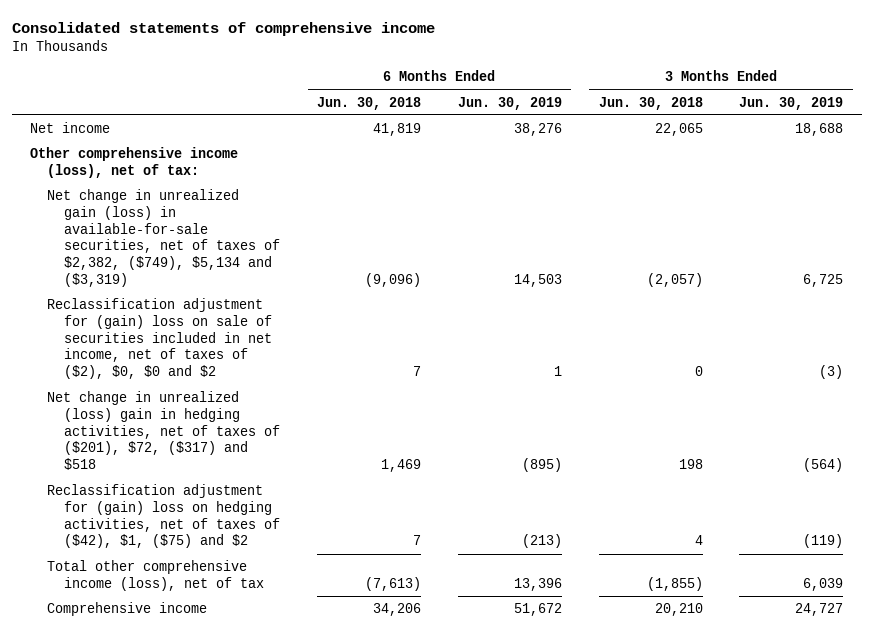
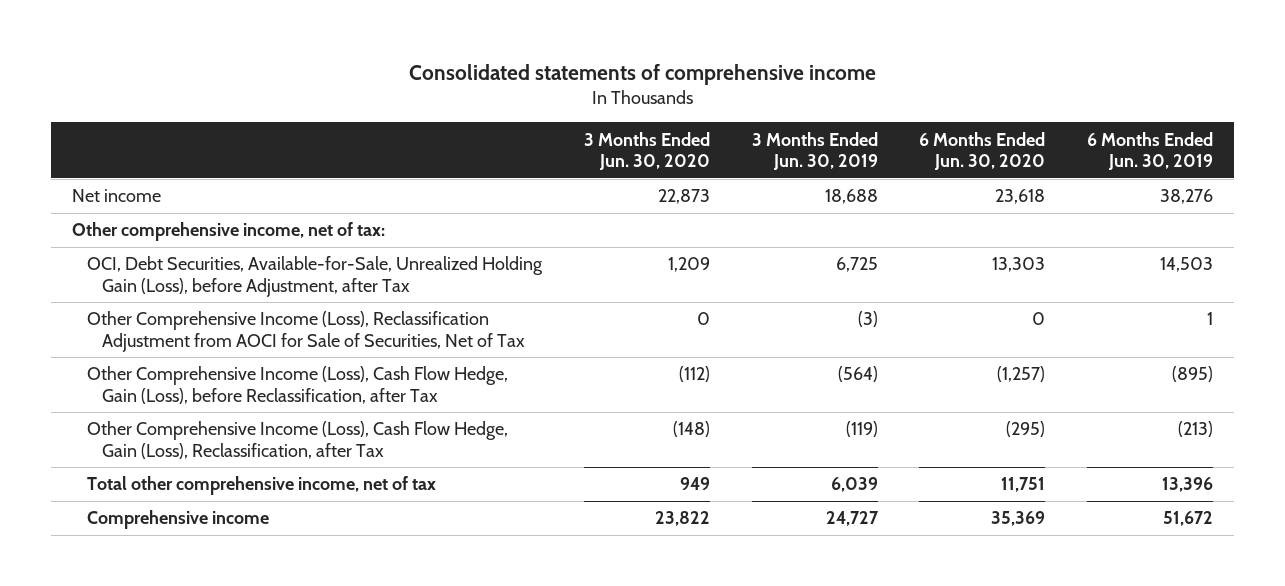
- | 6 Months Ended Jun. 30, 2018 | 6 Months Ended Jun. 30, 2019 | 3 Months Ended Jun. 30, 2018 | 3 Months Ended Jun. 30, 2019
+ | 3 Months Ended Jun. 30, 2020 | 3 Months Ended Jun. 30, 2019 | 6 Months Ended Jun. 30, 2020 | 6 Months Ended Jun. 30, 2019
- Other comprehensive income (loss), net of tax:
- Net change in unrealized gain (loss) in available-for-sale securities, net of taxes of $2,382, ($749), $5,134 and ($3,319) | (9,096) | 14,503 | (2,057) | 6,725
- Reclassification adjustment for (gain) loss on sale of securities included in net income, net of taxes of ($2), $0, $0 and $2 | 7 | 1 | 0 | (3)
- Net change in unrealized (loss) gain in hedging activities, net of taxes of ($201), $72, ($317) and $518 | 1,469 | (895) | 198 | (564)
- Reclassification adjustment for (gain) loss on hedging activities, net of taxes of ($42), $1, ($75) and $2 | 7 | (213) | 4 | (119)
- Total other comprehensive income (loss), net of tax | (7,613) | 13,396 | (1,855) | 6,039
+ Other comprehensive income, net of tax:
+ OCI, Debt Securities, Available-for-Sale, Unrealized Holding Gain (Loss), before Adjustment, after Tax | 1,209 | 6,725 | 13,303 | 14,503
+ Other Comprehensive Income (Loss), Reclassification Adjustment from AOCI for Sale of Securities, Net of Tax | 0 | (3) | 0 | 1
+ Other Comprehensive Income (Loss), Cash Flow Hedge, Gain (Loss), before Reclassification, after Tax | (112) | (564) | (1,257) | (895)
+ Other Comprehensive Income (Loss), Cash Flow Hedge, Gain (Loss), Reclassification, after Tax | (148) | (119) | (295) | (213)
+ Total other comprehensive income, net of tax | 949 | 6,039 | 11,751 | 13,396

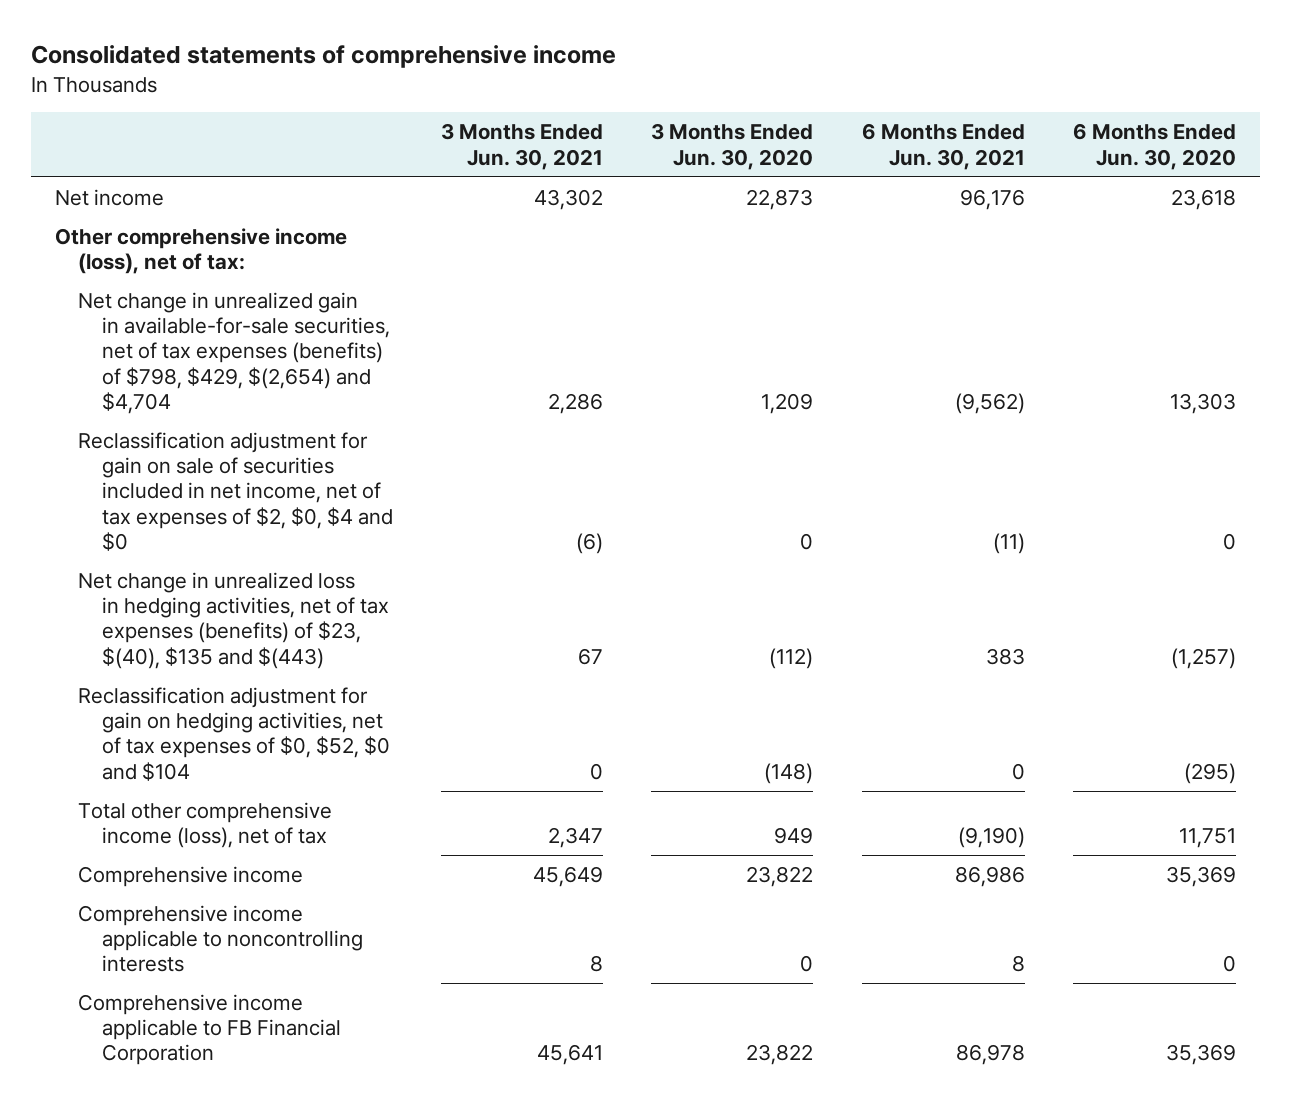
- | 3 Months Ended Jun. 30, 2020 | 3 Months Ended Jun. 30, 2019 | 6 Months Ended Jun. 30, 2020 | 6 Months Ended Jun. 30, 2019
+ | 3 Months Ended Jun. 30, 2021 | 3 Months Ended Jun. 30, 2020 | 6 Months Ended Jun. 30, 2021 | 6 Months Ended Jun. 30, 2020
- Other comprehensive income, net of tax:
- OCI, Debt Securities, Available-for-Sale, Unrealized Holding Gain (Loss), before Adjustment, after Tax | 1,209 | 6,725 | 13,303 | 14,503
- Other Comprehensive Income (Loss), Reclassification Adjustment from AOCI for Sale of Securities, Net of Tax | 0 | (3) | 0 | 1
- Other Comprehensive Income (Loss), Cash Flow Hedge, Gain (Loss), before Reclassification, after Tax | (112) | (564) | (1,257) | (895)
- Other Comprehensive Income (Loss), Cash Flow Hedge, Gain (Loss), Reclassification, after Tax | (148) | (119) | (295) | (213)
- Total other comprehensive income, net of tax | 949 | 6,039 | 11,751 | 13,396
+ Other comprehensive income (loss), net of tax:
+ Net change in unrealized gain in available-for-sale securities, net of tax expenses (benefits) of $798, $429, $(2,654) and $4,704 | 2,286 | 1,209 | (9,562) | 13,303
+ Reclassification adjustment for gain on sale of securities included in net income, net of tax expenses of $2, $0, $4 and $0 | (6) | 0 | (11) | 0
+ Net change in unrealized loss in hedging activities, net of tax expenses (benefits) of $23, $(40), $135 and $(443) | 67 | (112) | 383 | (1,257)
+ Reclassification adjustment for gain on hedging activities, net of tax expenses of $0, $52, $0 and $104 | 0 | (148) | 0 | (295)
+ Total other comprehensive income (loss), net of tax | 2,347 | 949 | (9,190) | 11,751
+ Comprehensive income applicable to noncontrolling interests | 8 | 0 | 8 | 0
+ Comprehensive income applicable to FB Financial Corporation | 45,641 | 23,822 | 86,978 | 35,369

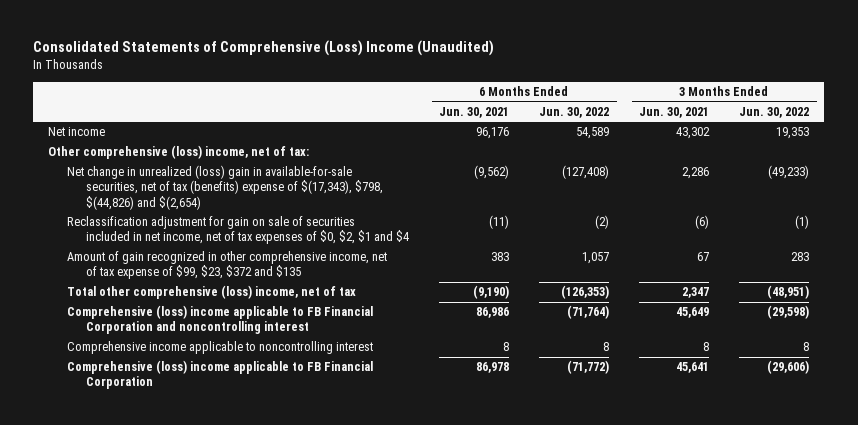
- Consolidated statements of comprehensive income
+ Consolidated Statements of Comprehensive (Loss) Income (Unaudited)
- | 3 Months Ended Jun. 30, 2021 | 3 Months Ended Jun. 30, 2020 | 6 Months Ended Jun. 30, 2021 | 6 Months Ended Jun. 30, 2020
+ | 6 Months Ended Jun. 30, 2021 | 6 Months Ended Jun. 30, 2022 | 3 Months Ended Jun. 30, 2021 | 3 Months Ended Jun. 30, 2022
- Other comprehensive income (loss), net of tax:
- Net change in unrealized gain in available-for-sale securities, net of tax expenses (benefits) of $798, $429, $(2,654) and $4,704 | 2,286 | 1,209 | (9,562) | 13,303
- Reclassification adjustment for gain on sale of securities included in net income, net of tax expenses of $2, $0, $4 and $0 | (6) | 0 | (11) | 0
- Net change in unrealized loss in hedging activities, net of tax expenses (benefits) of $23, $(40), $135 and $(443) | 67 | (112) | 383 | (1,257)
- Reclassification adjustment for gain on hedging activities, net of tax expenses of $0, $52, $0 and $104 | 0 | (148) | 0 | (295)
- Total other comprehensive income (loss), net of tax | 2,347 | 949 | (9,190) | 11,751
- Comprehensive income | 45,649 | 23,822 | 86,986 | 35,369
- Comprehensive income applicable to noncontrolling interests | 8 | 0 | 8 | 0
- Comprehensive income applicable to FB Financial Corporation | 45,641 | 23,822 | 86,978 | 35,369
+ Other comprehensive (loss) income, net of tax:
+ Net change in unrealized (loss) gain in available-for-sale securities, net of tax (benefits) expense of $(17,343), $798, $(44,826) and $(2,654) | (9,562) | (127,408) | 2,286 | (49,233)
+ Reclassification adjustment for gain on sale of securities included in net income, net of tax expenses of $0, $2, $1 and $4 | (11) | (2) | (6) | (1)
+ Amount of gain recognized in other comprehensive income, net of tax expense of $99, $23, $372 and $135 | 383 | 1,057 | 67 | 283
+ Total other comprehensive (loss) income, net of tax | (9,190) | (126,353) | 2,347 | (48,951)
+ Comprehensive (loss) income applicable to FB Financial Corporation and noncontrolling interest | 86,986 | (71,764) | 45,649 | (29,598)
+ Comprehensive income applicable to noncontrolling interest | 8 | 8 | 8 | 8
+ Comprehensive (loss) income applicable to FB Financial Corporation | 86,978 | (71,772) | 45,641 | (29,606)

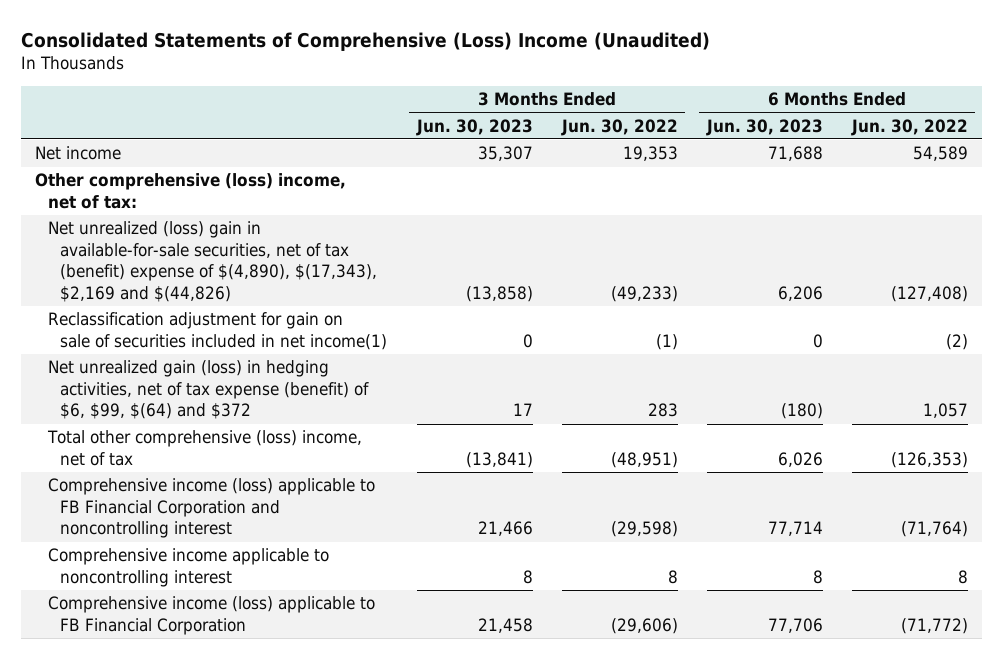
- | 6 Months Ended Jun. 30, 2021 | 6 Months Ended Jun. 30, 2022 | 3 Months Ended Jun. 30, 2021 | 3 Months Ended Jun. 30, 2022
+ | 3 Months Ended Jun. 30, 2023 | 3 Months Ended Jun. 30, 2022 | 6 Months Ended Jun. 30, 2023 | 6 Months Ended Jun. 30, 2022
- Net change in unrealized (loss) gain in available-for-sale securities, net of tax (benefits) expense of $(17,343), $798, $(44,826) and $(2,654) | (9,562) | (127,408) | 2,286 | (49,233)
- Reclassification adjustment for gain on sale of securities included in net income, net of tax expenses of $0, $2, $1 and $4 | (11) | (2) | (6) | (1)
- Amount of gain recognized in other comprehensive income, net of tax expense of $99, $23, $372 and $135 | 383 | 1,057 | 67 | 283
+ Net unrealized (loss) gain in available-for-sale securities, net of tax (benefit) expense of $(4,890), $(17,343), $2,169 and $(44,826) | (13,858) | (49,233) | 6,206 | (127,408)
+ Reclassification adjustment for gain on sale of securities included in net income(1) | 0 | (1) | 0 | (2)
+ Net unrealized gain (loss) in hedging activities, net of tax expense (benefit) of $6, $99, $(64) and $372 | 17 | 283 | (180) | 1,057
- Comprehensive (loss) income applicable to FB Financial Corporation and noncontrolling interest | 86,986 | (71,764) | 45,649 | (29,598)
+ Comprehensive income (loss) applicable to FB Financial Corporation and noncontrolling interest | 21,466 | (29,598) | 77,714 | (71,764)
- Comprehensive (loss) income applicable to FB Financial Corporation | 86,978 | (71,772) | 45,641 | (29,606)
+ Comprehensive income (loss) applicable to FB Financial Corporation | 21,458 | (29,606) | 77,706 | (71,772)

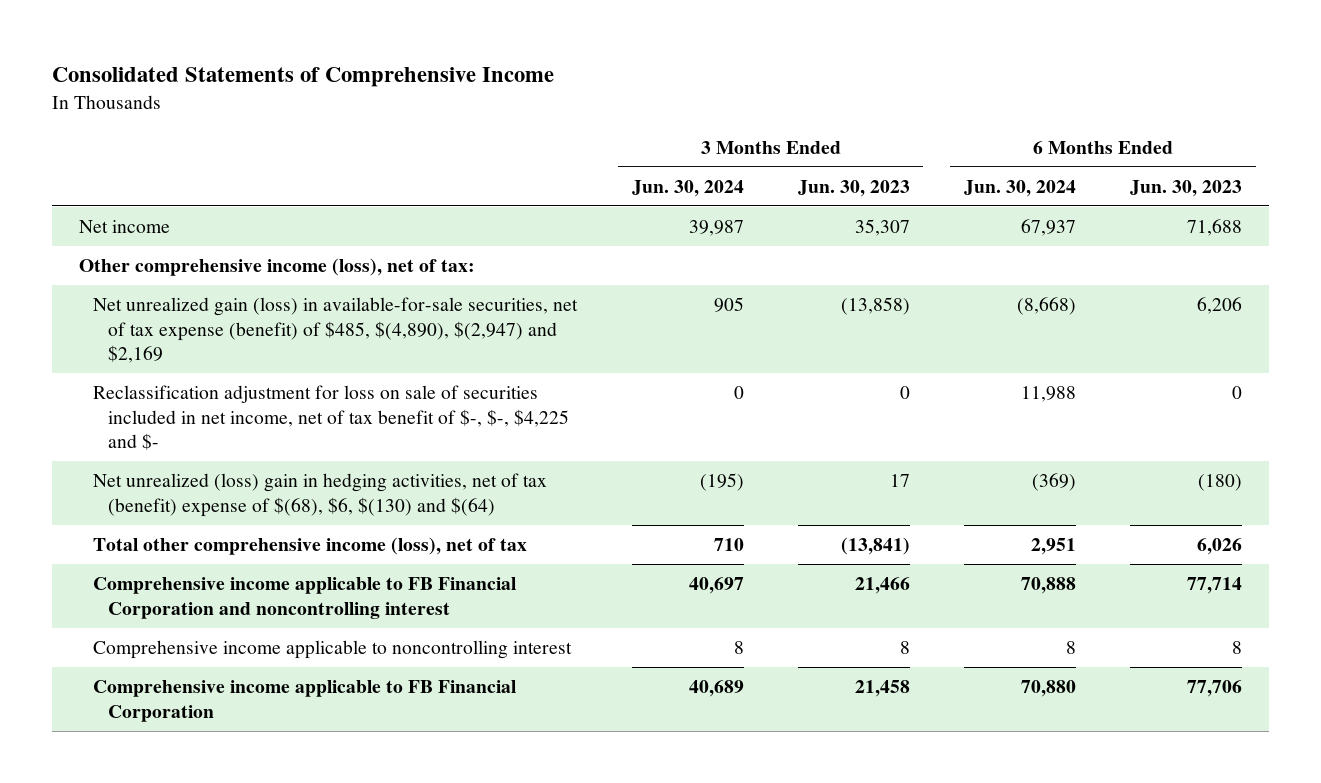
- Consolidated Statements of Comprehensive (Loss) Income (Unaudited)
+ Consolidated Statements of Comprehensive Income
- | 3 Months Ended Jun. 30, 2023 | 3 Months Ended Jun. 30, 2022 | 6 Months Ended Jun. 30, 2023 | 6 Months Ended Jun. 30, 2022
+ | 3 Months Ended Jun. 30, 2024 | 3 Months Ended Jun. 30, 2023 | 6 Months Ended Jun. 30, 2024 | 6 Months Ended Jun. 30, 2023
- Other comprehensive (loss) income, net of tax:
- Net unrealized (loss) gain in available-for-sale securities, net of tax (benefit) expense of $(4,890), $(17,343), $2,169 and $(44,826) | (13,858) | (49,233) | 6,206 | (127,408)
- Reclassification adjustment for gain on sale of securities included in net income(1) | 0 | (1) | 0 | (2)
- Net unrealized gain (loss) in hedging activities, net of tax expense (benefit) of $6, $99, $(64) and $372 | 17 | 283 | (180) | 1,057
- Total other comprehensive (loss) income, net of tax | (13,841) | (48,951) | 6,026 | (126,353)
- Comprehensive income (loss) applicable to FB Financial Corporation and noncontrolling interest | 21,466 | (29,598) | 77,714 | (71,764)
+ Other comprehensive income (loss), net of tax:
+ Net unrealized gain (loss) in available-for-sale securities, net of tax expense (benefit) of $485, $(4,890), $(2,947) and $2,169 | 905 | (13,858) | (8,668) | 6,206
+ Reclassification adjustment for loss on sale of securities included in net income, net of tax benefit of $-, $-, $4,225 and $- | 0 | 0 | 11,988 | 0
+ Net unrealized (loss) gain in hedging activities, net of tax (benefit) expense of $(68), $6, $(130) and $(64) | (195) | 17 | (369) | (180)
+ Total other comprehensive income (loss), net of tax | 710 | (13,841) | 2,951 | 6,026
+ Comprehensive income applicable to FB Financial Corporation and noncontrolling interest | 40,697 | 21,466 | 70,888 | 77,714
- Comprehensive income (loss) applicable to FB Financial Corporation | 21,458 | (29,606) | 77,706 | (71,772)
+ Comprehensive income applicable to FB Financial Corporation | 40,689 | 21,458 | 70,880 | 77,706

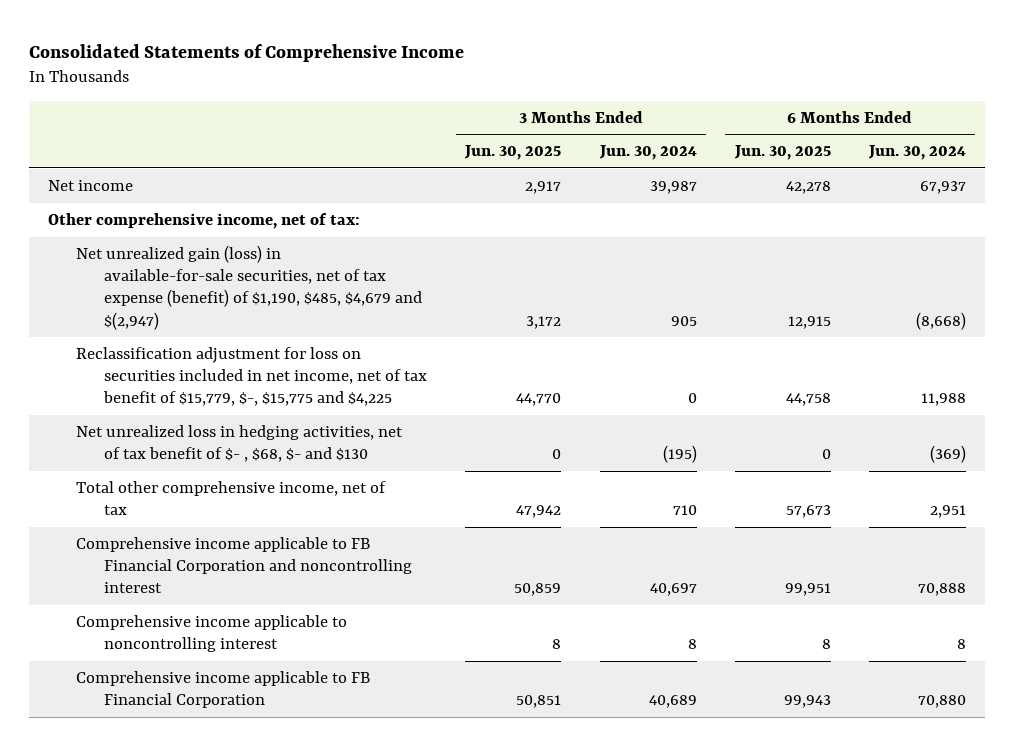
- | 3 Months Ended Jun. 30, 2024 | 3 Months Ended Jun. 30, 2023 | 6 Months Ended Jun. 30, 2024 | 6 Months Ended Jun. 30, 2023
+ | 3 Months Ended Jun. 30, 2025 | 3 Months Ended Jun. 30, 2024 | 6 Months Ended Jun. 30, 2025 | 6 Months Ended Jun. 30, 2024
- Other comprehensive income (loss), net of tax:
- Net unrealized gain (loss) in available-for-sale securities, net of tax expense (benefit) of $485, $(4,890), $(2,947) and $2,169 | 905 | (13,858) | (8,668) | 6,206
- Reclassification adjustment for loss on sale of securities included in net income, net of tax benefit of $-, $-, $4,225 and $- | 0 | 0 | 11,988 | 0
- Net unrealized (loss) gain in hedging activities, net of tax (benefit) expense of $(68), $6, $(130) and $(64) | (195) | 17 | (369) | (180)
- Total other comprehensive income (loss), net of tax | 710 | (13,841) | 2,951 | 6,026
+ Other comprehensive income, net of tax:
+ Net unrealized gain (loss) in available-for-sale securities, net of tax expense (benefit) of $1,190, $485, $4,679 and $(2,947) | 3,172 | 905 | 12,915 | (8,668)
+ Reclassification adjustment for loss on securities included in net income, net of tax benefit of $15,779, $-, $15,775 and $4,225 | 44,770 | 0 | 44,758 | 11,988
+ Net unrealized loss in hedging activities, net of tax benefit of $- , $68, $- and $130 | 0 | (195) | 0 | (369)
+ Total other comprehensive income, net of tax | 47,942 | 710 | 57,673 | 2,951

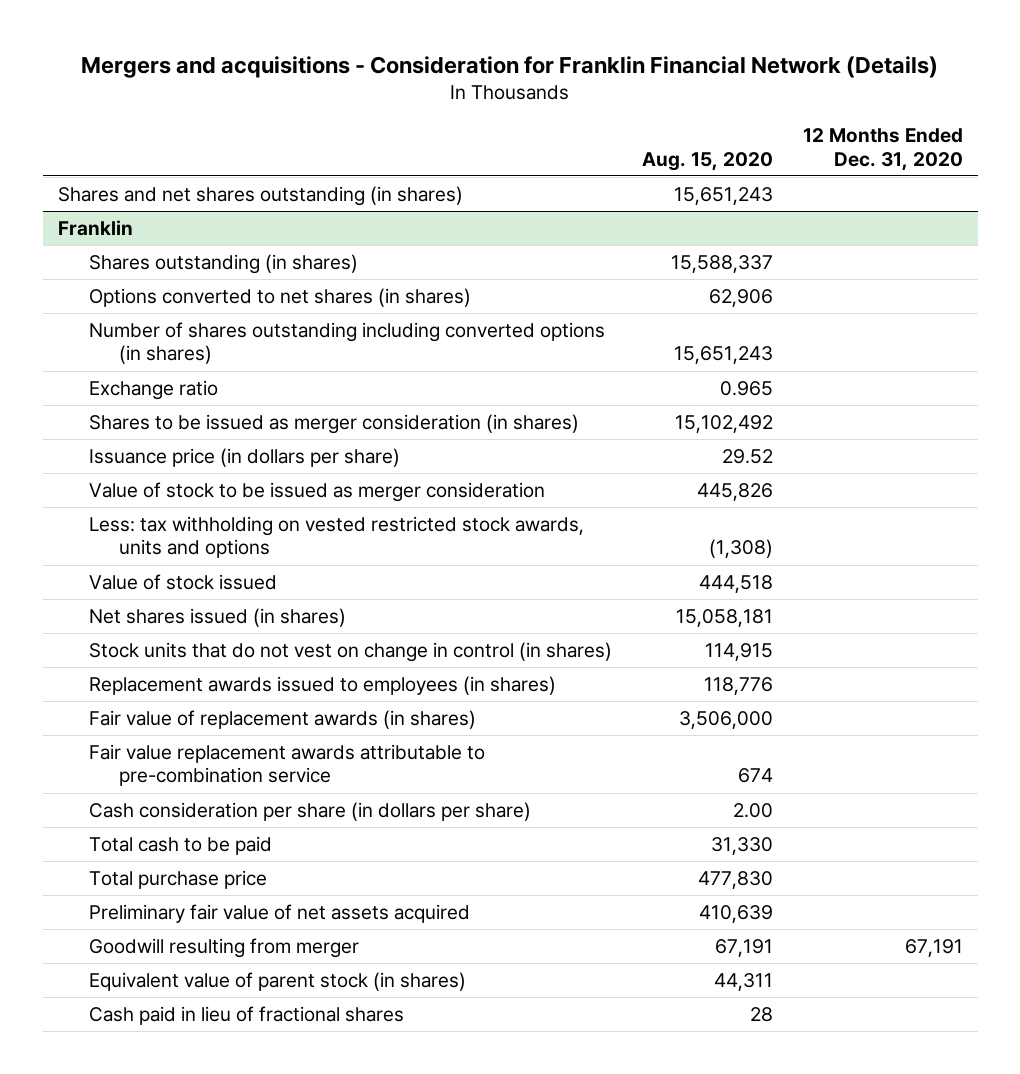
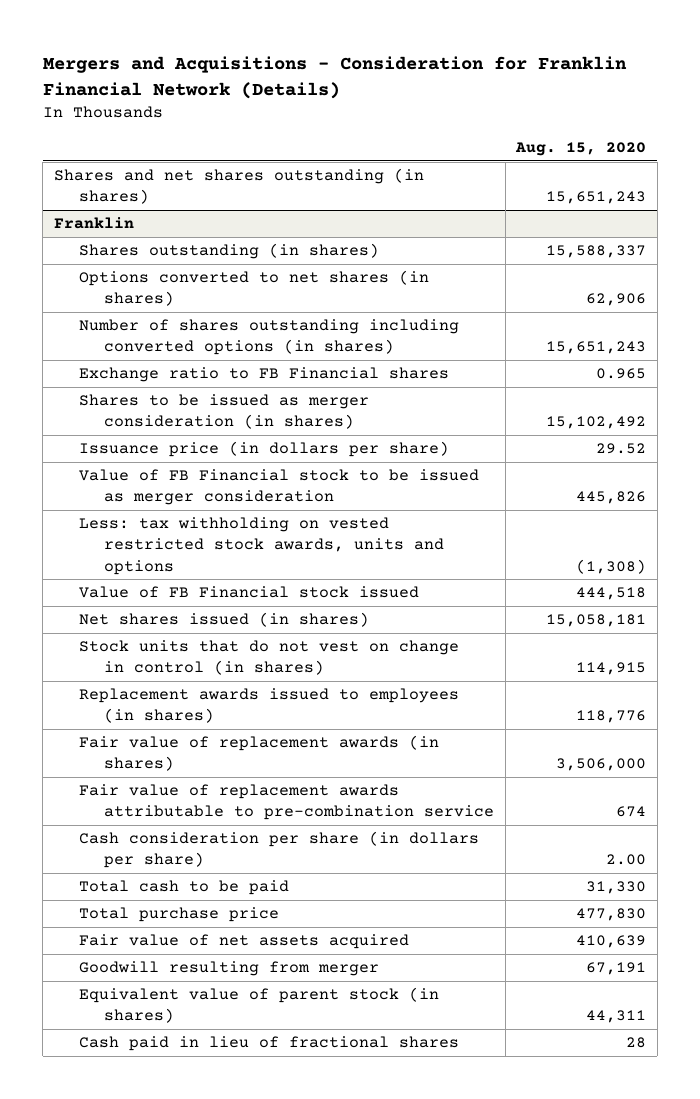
- Mergers and acquisitions - Consideration for Franklin Financial Network (Details)
+ Mergers and Acquisitions - Consideration for Franklin Financial Network (Details)
- | Aug. 15, 2020 | 12 Months Ended Dec. 31, 2020
+ | Aug. 15, 2020
@ Franklin
- Exchange ratio | 0.965 |
+ Exchange ratio to FB Financial shares | 0.965
- Value of stock to be issued as merger consideration | 445,826 |
+ Value of FB Financial stock to be issued as merger consideration | 445,826
- Value of stock issued | 444,518 |
+ Value of FB Financial stock issued | 444,518
- Fair value replacement awards attributable to pre-combination service | 674 |
+ Fair value of replacement awards attributable to pre-combination service | 674
- Preliminary fair value of net assets acquired | 410,639 |
+ Fair value of net assets acquired | 410,639

